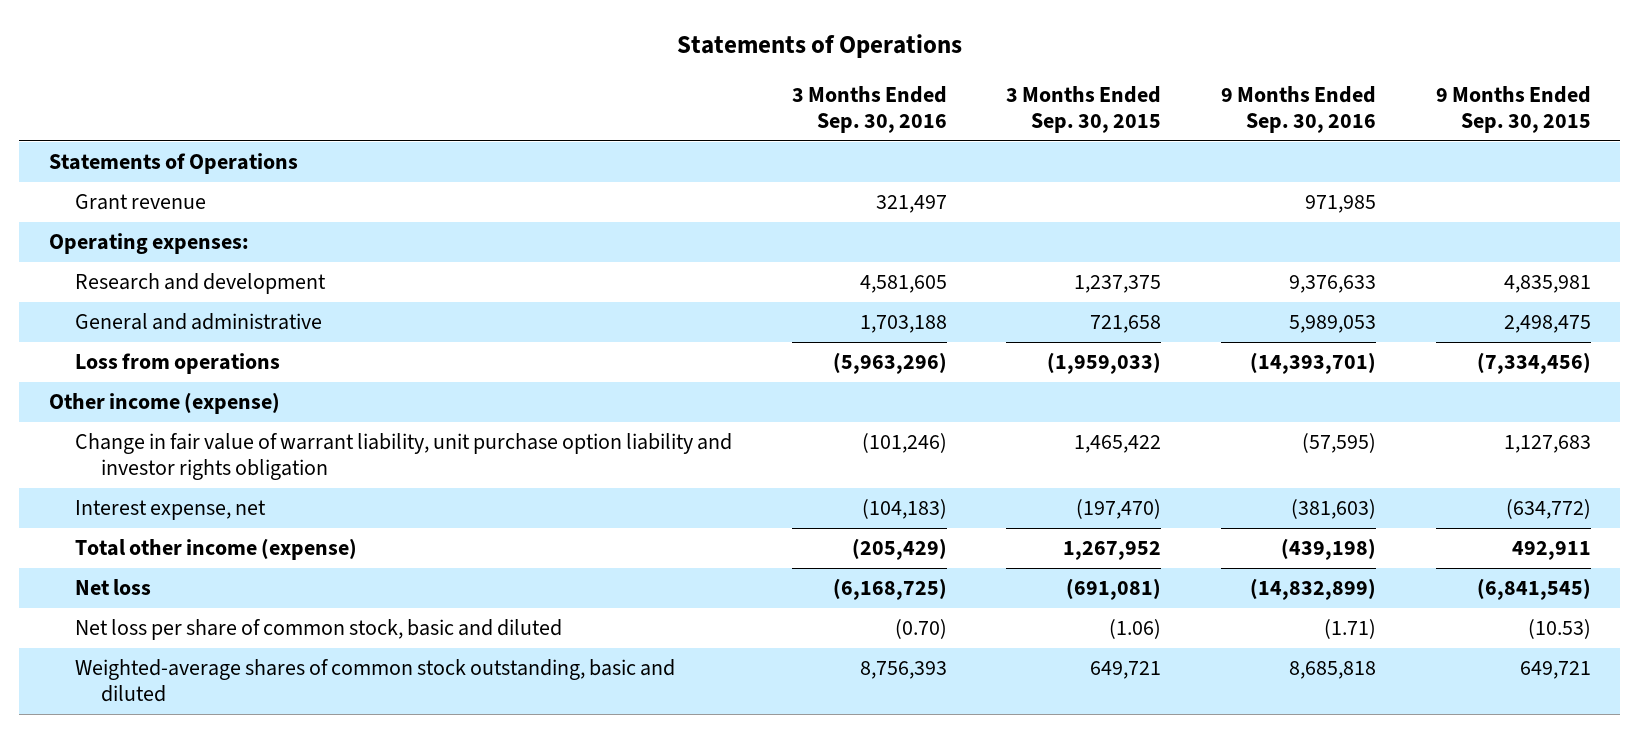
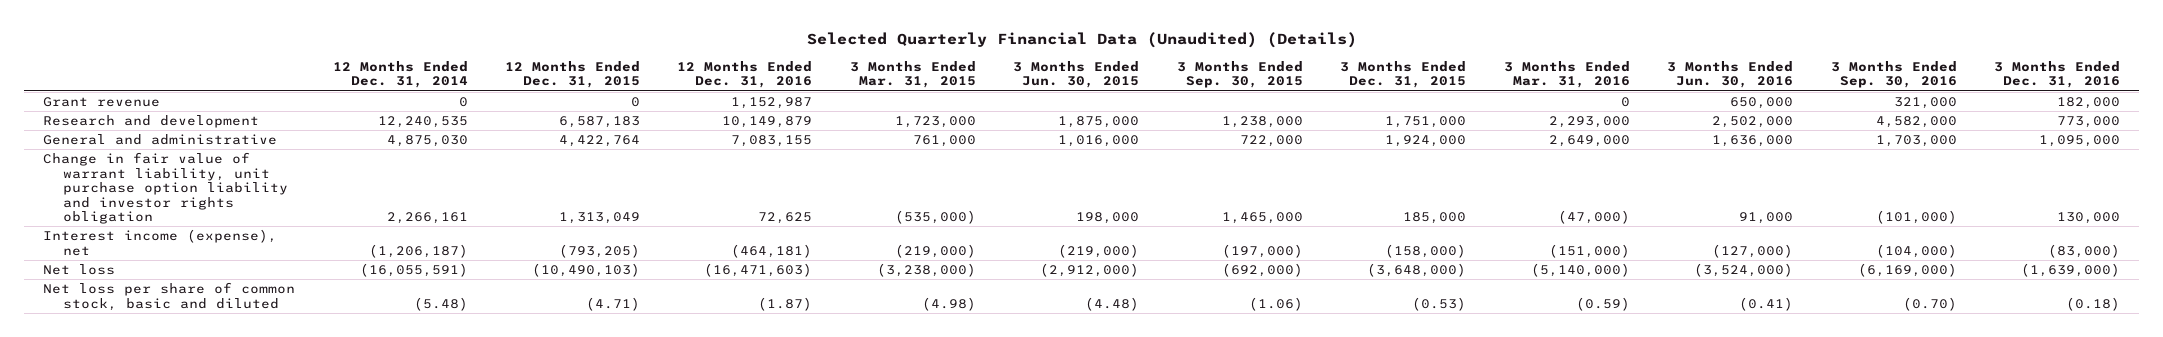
- Statements of Operations
+ Selected Quarterly Financial Data (Unaudited) (Details)
- | 3 Months Ended Sep. 30, 2016 | 3 Months Ended Sep. 30, 2015 | 9 Months Ended Sep. 30, 2016 | 9 Months Ended Sep. 30, 2015
+ | 12 Months Ended Dec. 31, 2014 | 12 Months Ended Dec. 31, 2015 | 12 Months Ended Dec. 31, 2016 | 3 Months Ended Mar. 31, 2015 | 3 Months Ended Jun. 30, 2015 | 3 Months Ended Sep. 30, 2015 | 3 Months Ended Dec. 31, 2015 | 3 Months Ended Mar. 31, 2016 | 3 Months Ended Jun. 30, 2016 | 3 Months Ended Sep. 30, 2016 | 3 Months Ended Dec. 31, 2016
- Statements of Operations
- Grant revenue | 321,497 | | 971,985 |
- Operating expenses:
- Research and development | 4,581,605 | 1,237,375 | 9,376,633 | 4,835,981
- General and administrative | 1,703,188 | 721,658 | 5,989,053 | 2,498,475
- Loss from operations | (5,963,296) | (1,959,033) | (14,393,701) | (7,334,456)
- Other income (expense)
- Change in fair value of warrant liability, unit purchase option liability and investor rights obligation | (101,246) | 1,465,422 | (57,595) | 1,127,683
- Interest expense, net | (104,183) | (197,470) | (381,603) | (634,772)
- Total other income (expense) | (205,429) | 1,267,952 | (439,198) | 492,911
- Net loss | (6,168,725) | (691,081) | (14,832,899) | (6,841,545)
+ Grant revenue | 0 | 0 | 1,152,987 | | | | | 0 | 650,000 | 321,000 | 182,000
+ Research and development | 12,240,535 | 6,587,183 | 10,149,879 | 1,723,000 | 1,875,000 | 1,238,000 | 1,751,000 | 2,293,000 | 2,502,000 | 4,582,000 | 773,000
+ General and administrative | 4,875,030 | 4,422,764 | 7,083,155 | 761,000 | 1,016,000 | 722,000 | 1,924,000 | 2,649,000 | 1,636,000 | 1,703,000 | 1,095,000
+ Change in fair value of warrant liability, unit purchase option liability and investor rights obligation | 2,266,161 | 1,313,049 | 72,625 | (535,000) | 198,000 | 1,465,000 | 185,000 | (47,000) | 91,000 | (101,000) | 130,000
+ Interest income (expense), net | (1,206,187) | (793,205) | (464,181) | (219,000) | (219,000) | (197,000) | (158,000) | (151,000) | (127,000) | (104,000) | (83,000)
+ Net loss | (16,055,591) | (10,490,103) | (16,471,603) | (3,238,000) | (2,912,000) | (692,000) | (3,648,000) | (5,140,000) | (3,524,000) | (6,169,000) | (1,639,000)
- Weighted-average shares of common stock outstanding, basic and diluted | 8,756,393 | 649,721 | 8,685,818 | 649,721

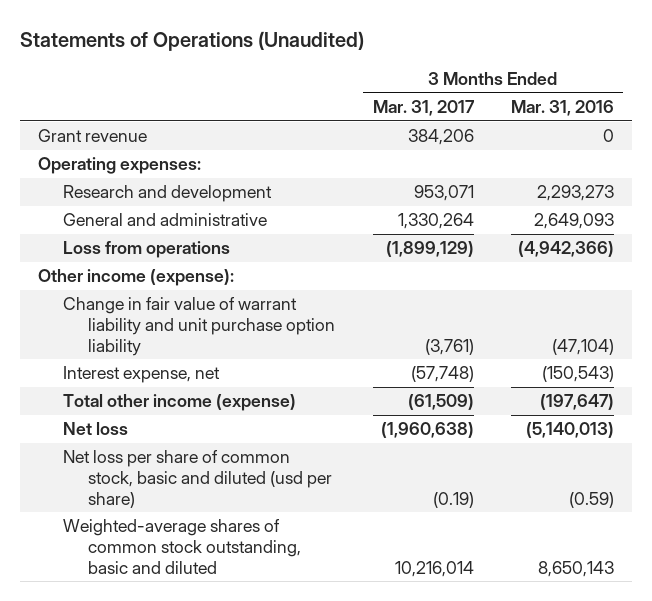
- Selected Quarterly Financial Data (Unaudited) (Details)
+ Statements of Operations (Unaudited)
- | 12 Months Ended Dec. 31, 2014 | 12 Months Ended Dec. 31, 2015 | 12 Months Ended Dec. 31, 2016 | 3 Months Ended Mar. 31, 2015 | 3 Months Ended Jun. 30, 2015 | 3 Months Ended Sep. 30, 2015 | 3 Months Ended Dec. 31, 2015 | 3 Months Ended Mar. 31, 2016 | 3 Months Ended Jun. 30, 2016 | 3 Months Ended Sep. 30, 2016 | 3 Months Ended Dec. 31, 2016
+ | 3 Months Ended Mar. 31, 2017 | 3 Months Ended Mar. 31, 2016
- Research and development | 12,240,535 | 6,587,183 | 10,149,879 | 1,723,000 | 1,875,000 | 1,238,000 | 1,751,000 | 2,293,000 | 2,502,000 | 4,582,000 | 773,000
- General and administrative | 4,875,030 | 4,422,764 | 7,083,155 | 761,000 | 1,016,000 | 722,000 | 1,924,000 | 2,649,000 | 1,636,000 | 1,703,000 | 1,095,000
- Change in fair value of warrant liability, unit purchase option liability and investor rights obligation | 2,266,161 | 1,313,049 | 72,625 | (535,000) | 198,000 | 1,465,000 | 185,000 | (47,000) | 91,000 | (101,000) | 130,000
- Interest income (expense), net | (1,206,187) | (793,205) | (464,181) | (219,000) | (219,000) | (197,000) | (158,000) | (151,000) | (127,000) | (104,000) | (83,000)
- Net loss | (16,055,591) | (10,490,103) | (16,471,603) | (3,238,000) | (2,912,000) | (692,000) | (3,648,000) | (5,140,000) | (3,524,000) | (6,169,000) | (1,639,000)
- Net loss per share of common stock, basic and diluted | (5.48) | (4.71) | (1.87) | (4.98) | (4.48) | (1.06) | (0.53) | (0.59) | (0.41) | (0.70) | (0.18)
+ Operating expenses:
+ Research and development | 953,071 | 2,293,273
+ General and administrative | 1,330,264 | 2,649,093
+ Loss from operations | (1,899,129) | (4,942,366)
+ Other income (expense):
+ Change in fair value of warrant liability and unit purchase option liability | (3,761) | (47,104)
+ Interest expense, net | (57,748) | (150,543)
+ Total other income (expense) | (61,509) | (197,647)
+ Net loss | (1,960,638) | (5,140,013)
+ Net loss per share of common stock, basic and diluted (usd per share) | (0.19) | (0.59)
+ Weighted-average shares of common stock outstanding, basic and diluted | 10,216,014 | 8,650,143

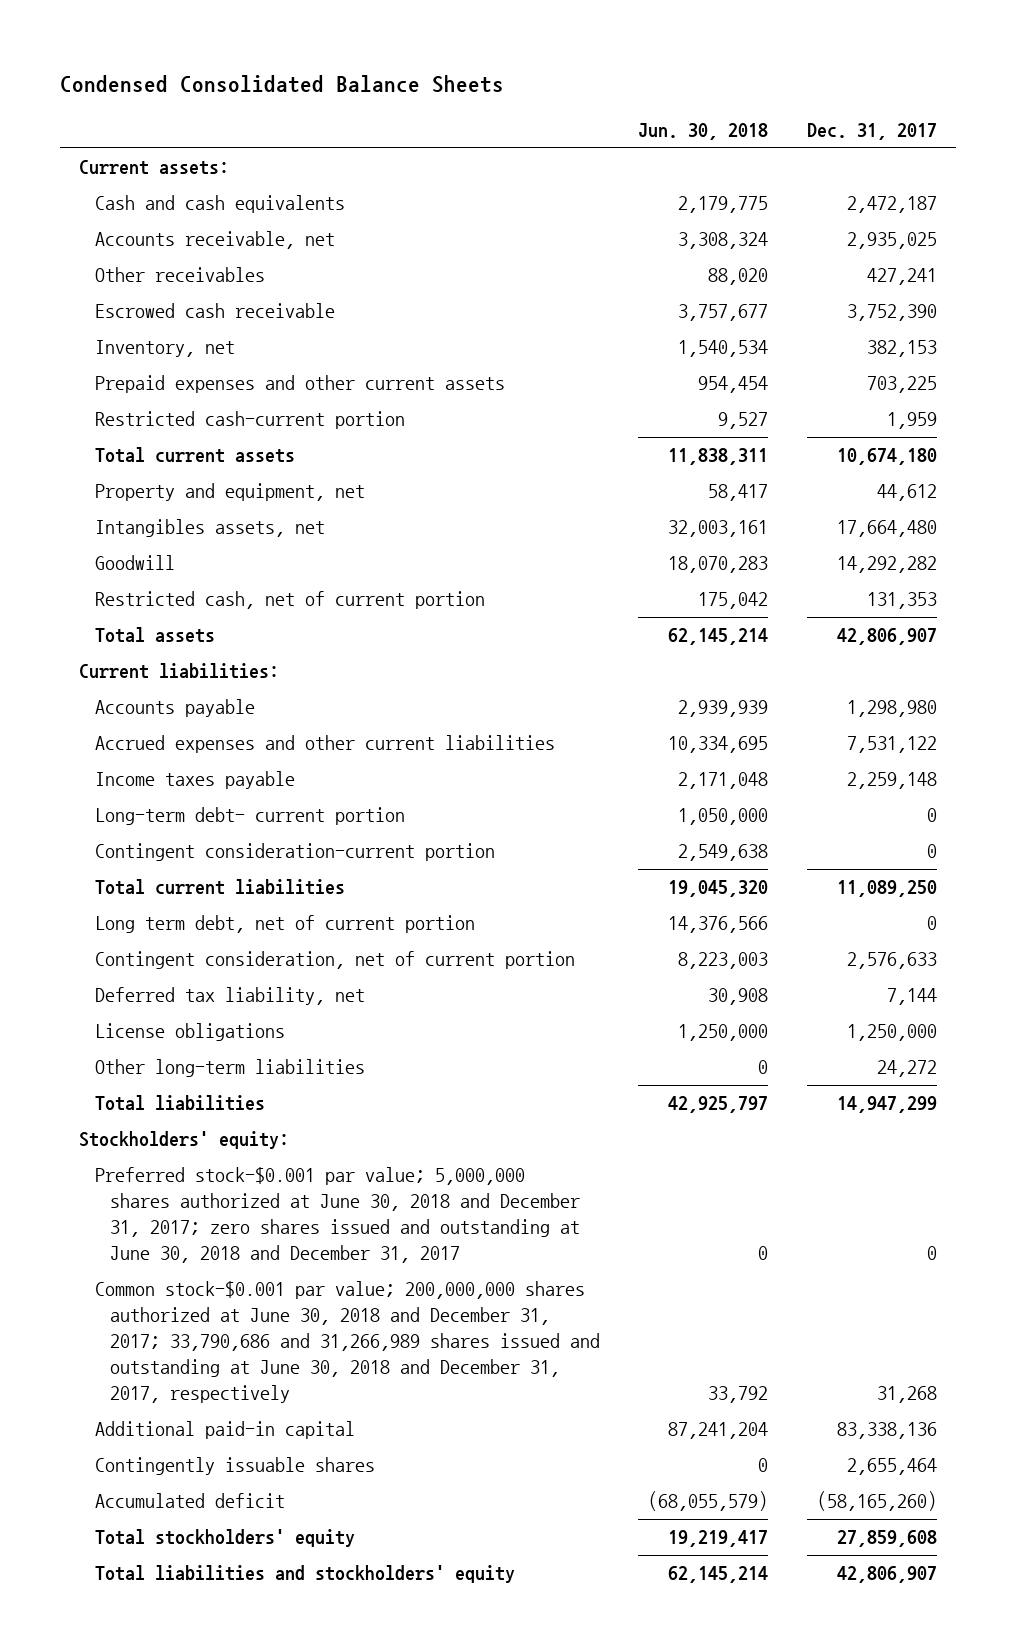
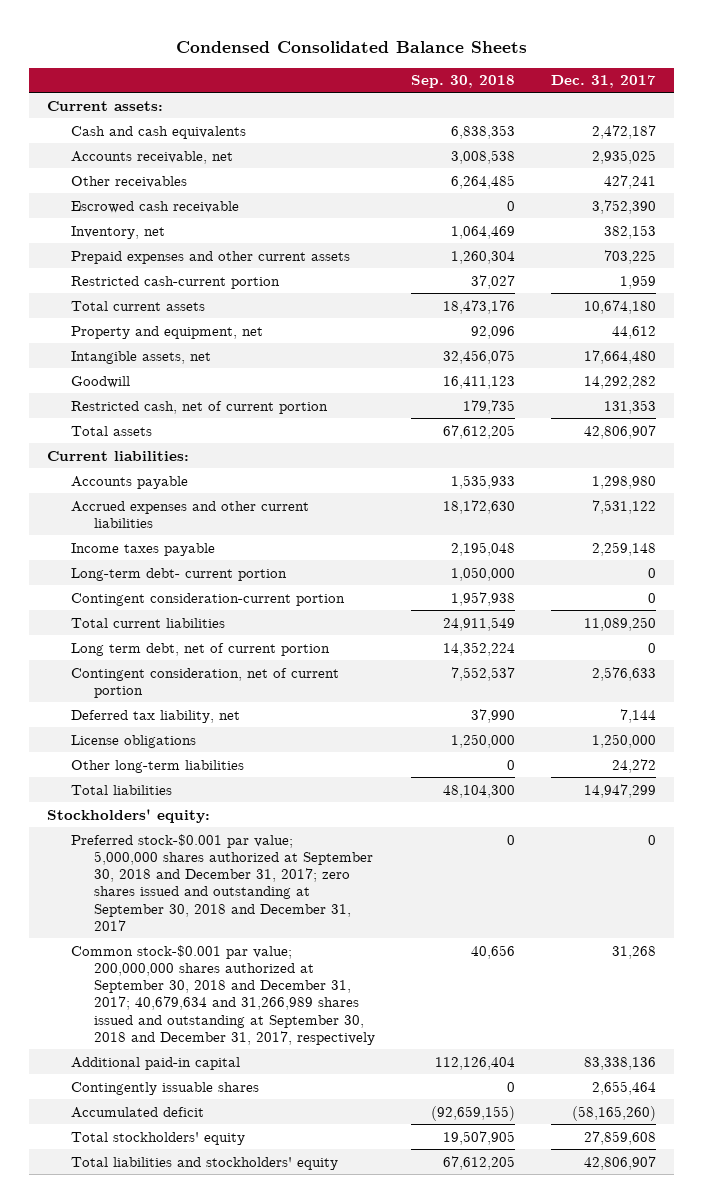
- | Jun. 30, 2018 | Dec. 31, 2017
+ | Sep. 30, 2018 | Dec. 31, 2017
- Intangibles assets, net | 32,003,161 | 17,664,480
+ Intangible assets, net | 32,456,075 | 17,664,480
- Preferred stock-$0.001 par value; 5,000,000 shares authorized at June 30, 2018 and December 31, 2017; zero shares issued and outstanding at June 30, 2018 and December 31, 2017 | 0 | 0
- Common stock-$0.001 par value; 200,000,000 shares authorized at June 30, 2018 and December 31, 2017; 33,790,686 and 31,266,989 shares issued and outstanding at June 30, 2018 and December 31, 2017, respectively | 33,792 | 31,268
+ Preferred stock-$0.001 par value; 5,000,000 shares authorized at September 30, 2018 and December 31, 2017; zero shares issued and outstanding at September 30, 2018 and December 31, 2017 | 0 | 0
+ Common stock-$0.001 par value; 200,000,000 shares authorized at September 30, 2018 and December 31, 2017; 40,679,634 and 31,266,989 shares issued and outstanding at September 30, 2018 and December 31, 2017, respectively | 40,656 | 31,268

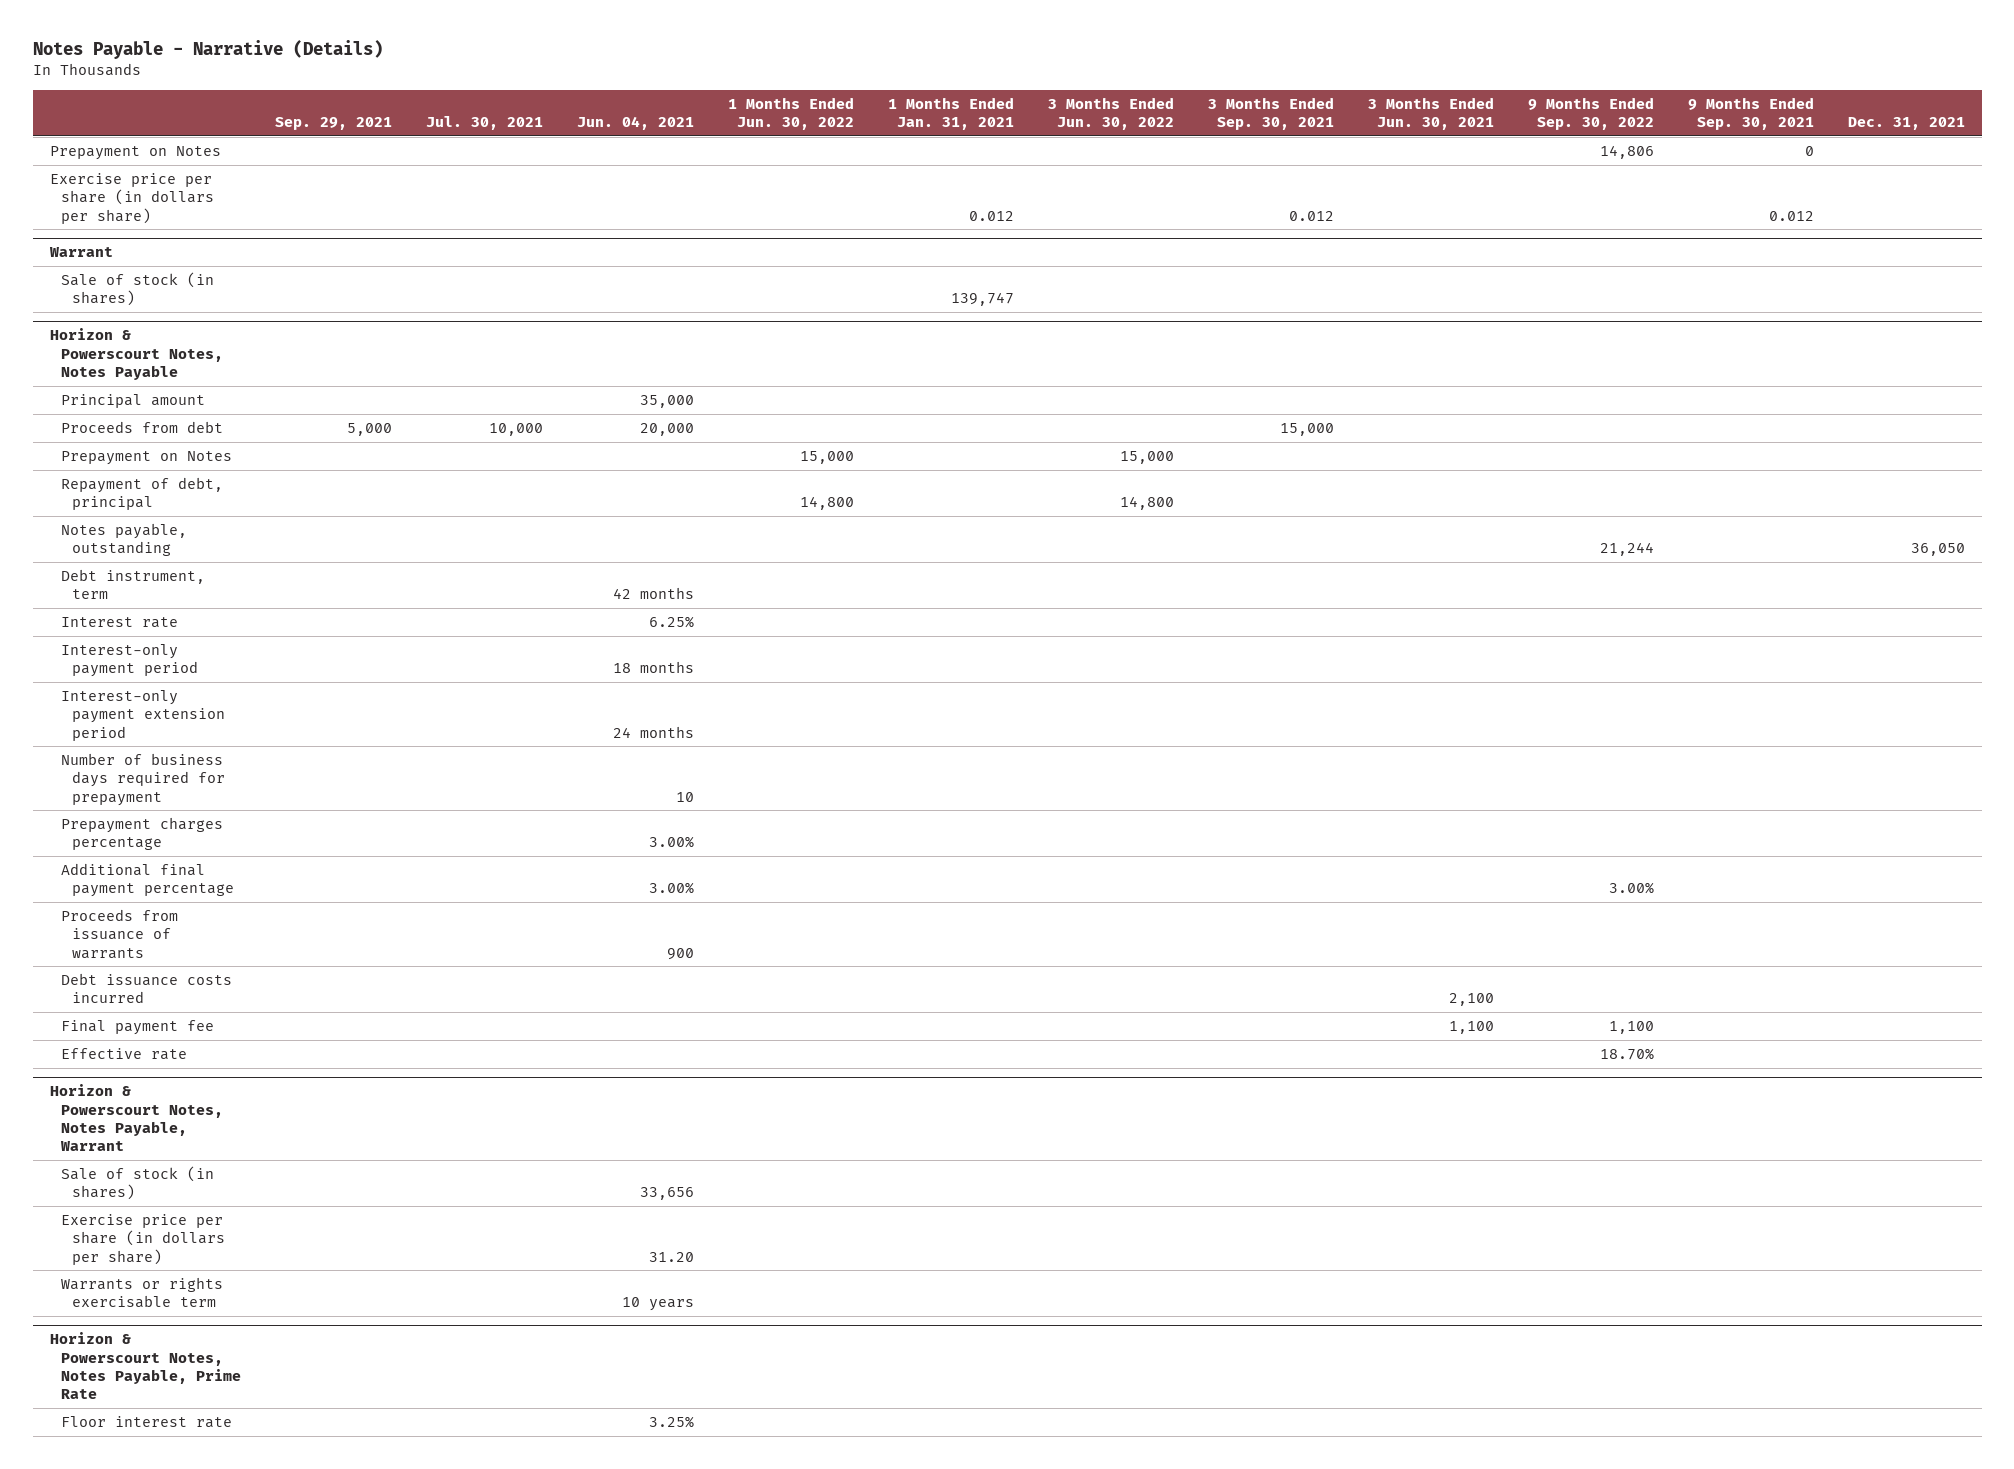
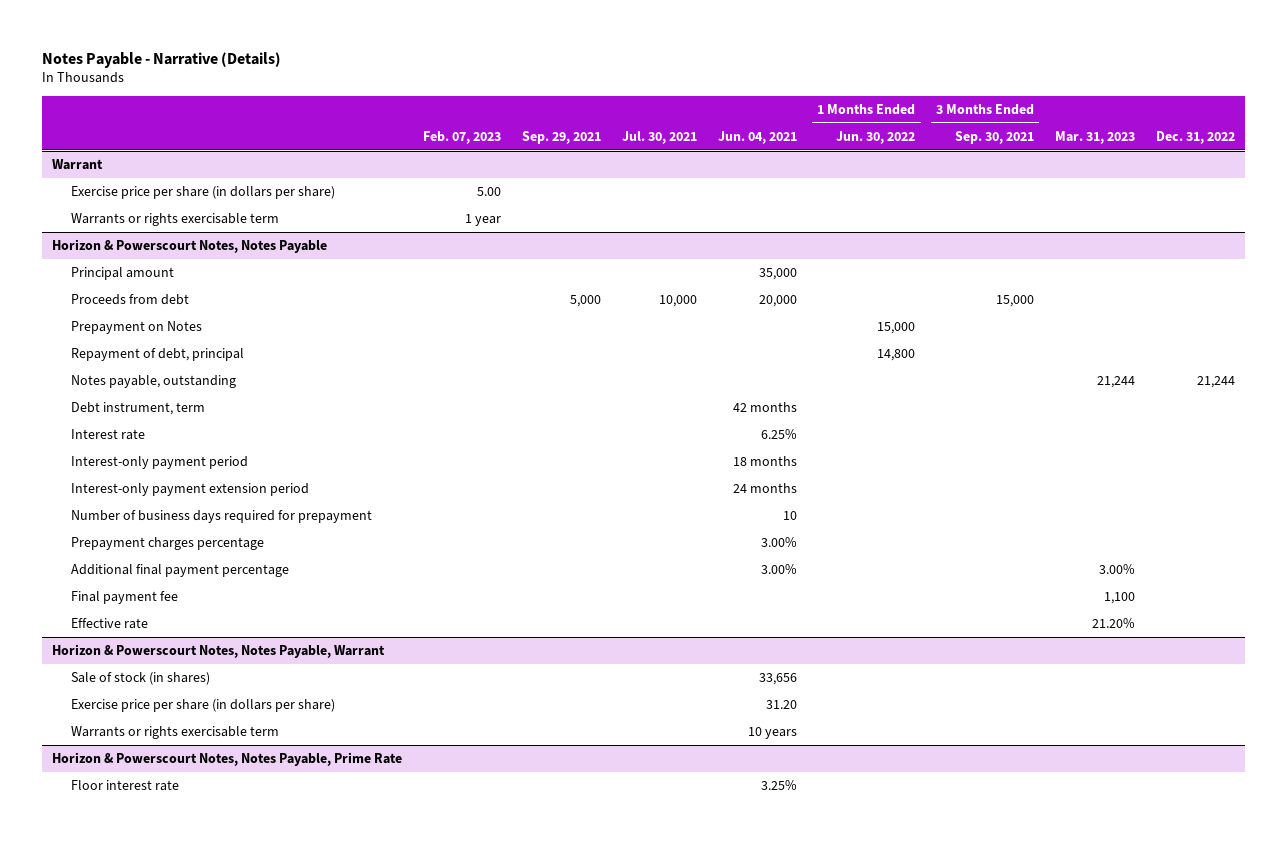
- | Sep. 29, 2021 | Jul. 30, 2021 | Jun. 04, 2021 | 1 Months Ended Jun. 30, 2022 | 1 Months Ended Jan. 31, 2021 | 3 Months Ended Jun. 30, 2022 | 3 Months Ended Sep. 30, 2021 | 3 Months Ended Jun. 30, 2021 | 9 Months Ended Sep. 30, 2022 | 9 Months Ended Sep. 30, 2021 | Dec. 31, 2021
+ | Feb. 07, 2023 | Sep. 29, 2021 | Jul. 30, 2021 | Jun. 04, 2021 | 1 Months Ended Jun. 30, 2022 | 3 Months Ended Sep. 30, 2021 | Mar. 31, 2023 | Dec. 31, 2022
- Prepayment on Notes | | | | | | | | | 14,806 | 0 |
- Exercise price per share (in dollars per share) | | | | | 0.012 | | 0.012 | | | 0.012 |
@ Warrant
- Sale of stock (in shares) | | | | | 139,747 | | | | | |
+ Exercise price per share (in dollars per share) | 5.00 | | | | | | |
+ Warrants or rights exercisable term | 1 year | | | | | | |
@ Horizon & Powerscourt Notes, Notes Payable
- Proceeds from issuance of warrants | | | 900 | | | | | | | |
- Debt issuance costs incurred | | | | | | | | 2,100 | | |

